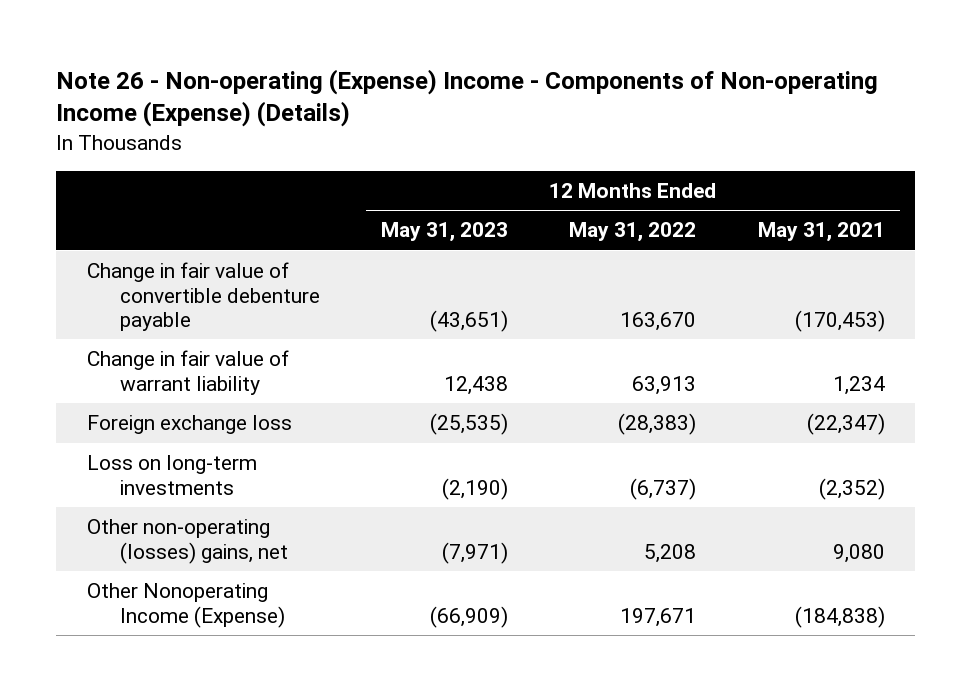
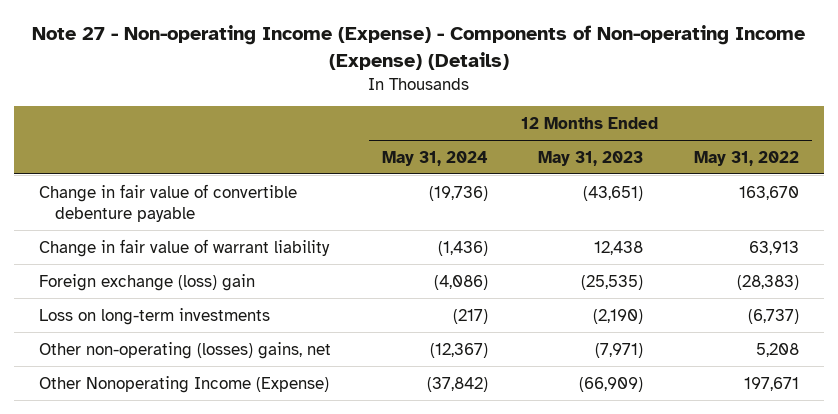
- Note 26 - Non-operating (Expense) Income - Components of Non-operating Income (Expense) (Details)
+ Note 27 - Non-operating Income (Expense) - Components of Non-operating Income (Expense) (Details)
- | 12 Months Ended May 31, 2023 | 12 Months Ended May 31, 2022 | 12 Months Ended May 31, 2021
+ | 12 Months Ended May 31, 2024 | 12 Months Ended May 31, 2023 | 12 Months Ended May 31, 2022
- Foreign exchange loss | (25,535) | (28,383) | (22,347)
+ Foreign exchange (loss) gain | (4,086) | (25,535) | (28,383)

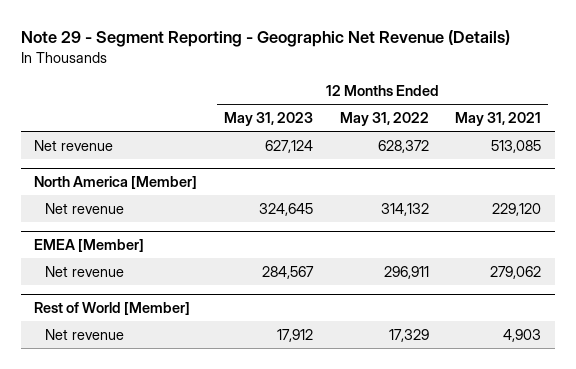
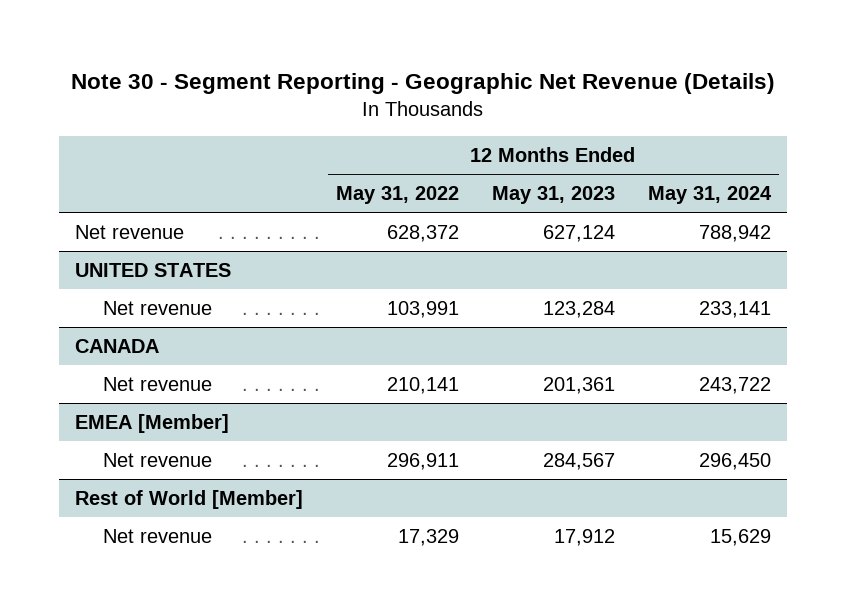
- Note 29 - Segment Reporting - Geographic Net Revenue (Details)
+ Note 30 - Segment Reporting - Geographic Net Revenue (Details)
- | 12 Months Ended May 31, 2023 | 12 Months Ended May 31, 2022 | 12 Months Ended May 31, 2021
+ | 12 Months Ended May 31, 2022 | 12 Months Ended May 31, 2023 | 12 Months Ended May 31, 2024
- North America [Member]
- Net revenue | 324,645 | 314,132 | 229,120
+ UNITED STATES
+ Net revenue | 103,991 | 123,284 | 233,141
+ CANADA
+ Net revenue | 210,141 | 201,361 | 243,722

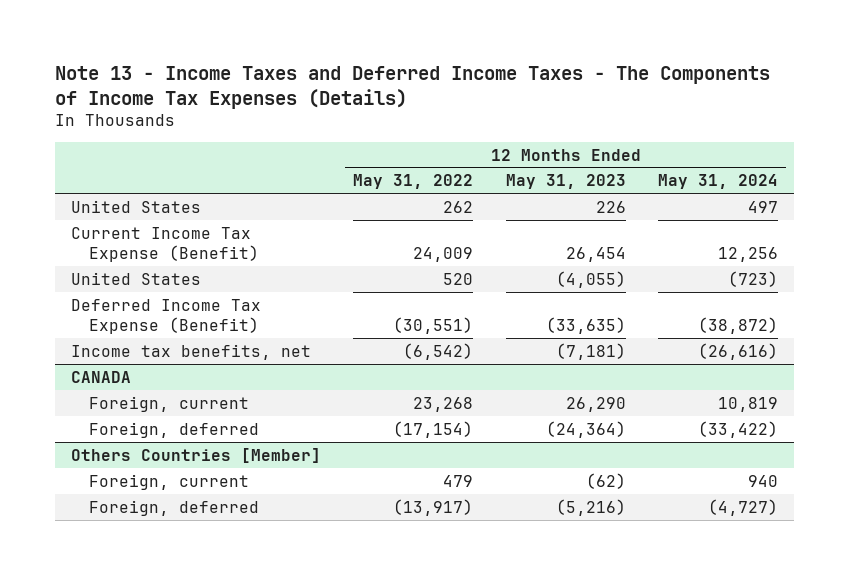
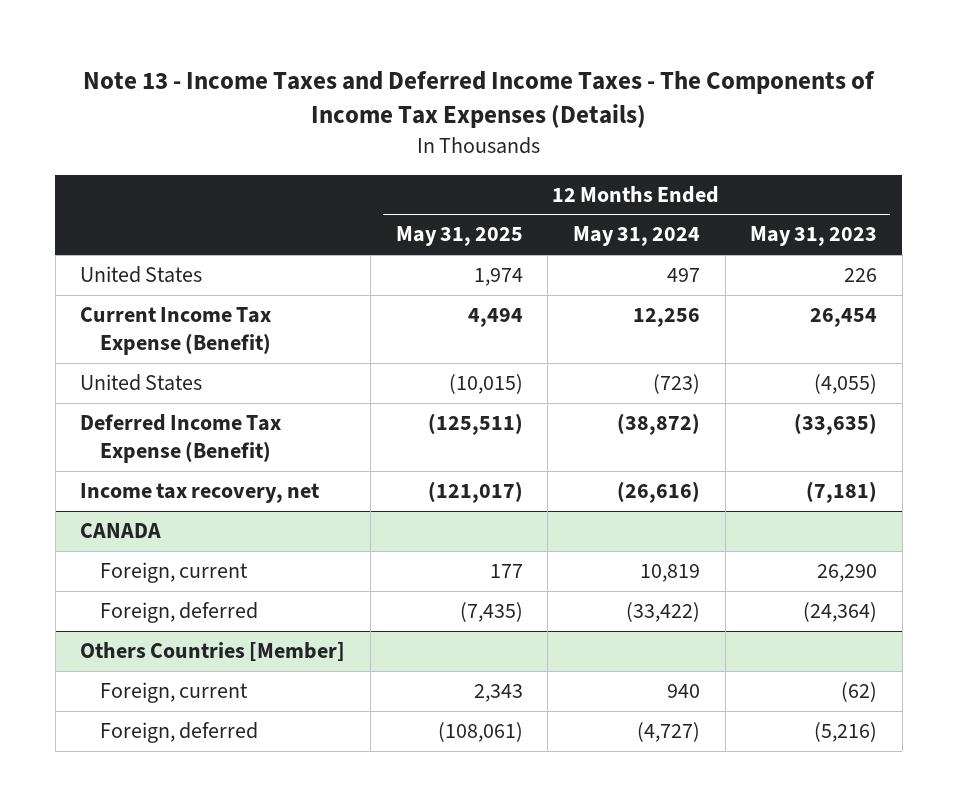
- | 12 Months Ended May 31, 2022 | 12 Months Ended May 31, 2023 | 12 Months Ended May 31, 2024
+ | 12 Months Ended May 31, 2025 | 12 Months Ended May 31, 2024 | 12 Months Ended May 31, 2023
- Income tax benefits, net | (6,542) | (7,181) | (26,616)
+ Income tax recovery, net | (121,017) | (26,616) | (7,181)

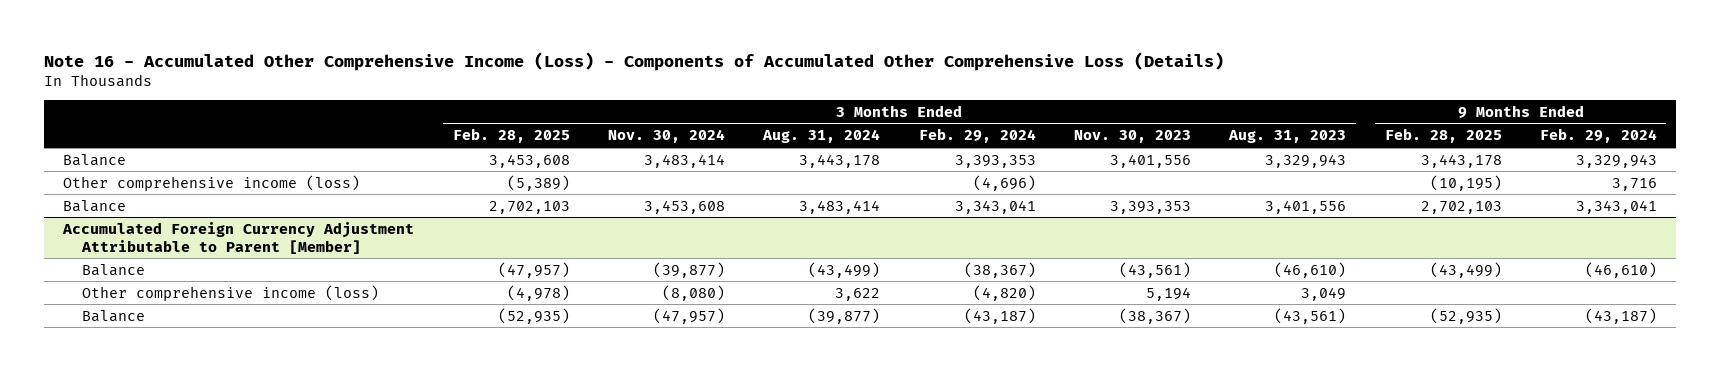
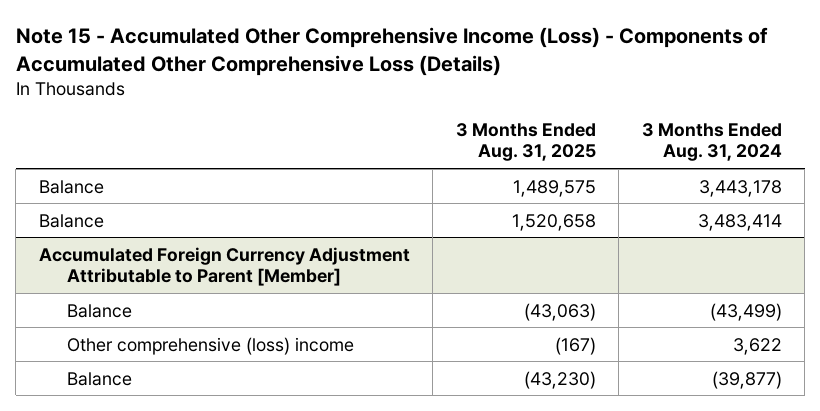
- Note 16 - Accumulated Other Comprehensive Income (Loss) - Components of Accumulated Other Comprehensive Loss (Details)
+ Note 15 - Accumulated Other Comprehensive Income (Loss) - Components of Accumulated Other Comprehensive Loss (Details)
- | 3 Months Ended Feb. 28, 2025 | 3 Months Ended Nov. 30, 2024 | 3 Months Ended Aug. 31, 2024 | 3 Months Ended Feb. 29, 2024 | 3 Months Ended Nov. 30, 2023 | 3 Months Ended Aug. 31, 2023 | 9 Months Ended Feb. 28, 2025 | 9 Months Ended Feb. 29, 2024
+ | 3 Months Ended Aug. 31, 2025 | 3 Months Ended Aug. 31, 2024
- Other comprehensive income (loss) | (5,389) | | | (4,696) | | | (10,195) | 3,716
@ Accumulated Foreign Currency Adjustment Attributable to Parent [Member]
- Other comprehensive income (loss) | (4,978) | (8,080) | 3,622 | (4,820) | 5,194 | 3,049 | |
+ Other comprehensive (loss) income | (167) | 3,622

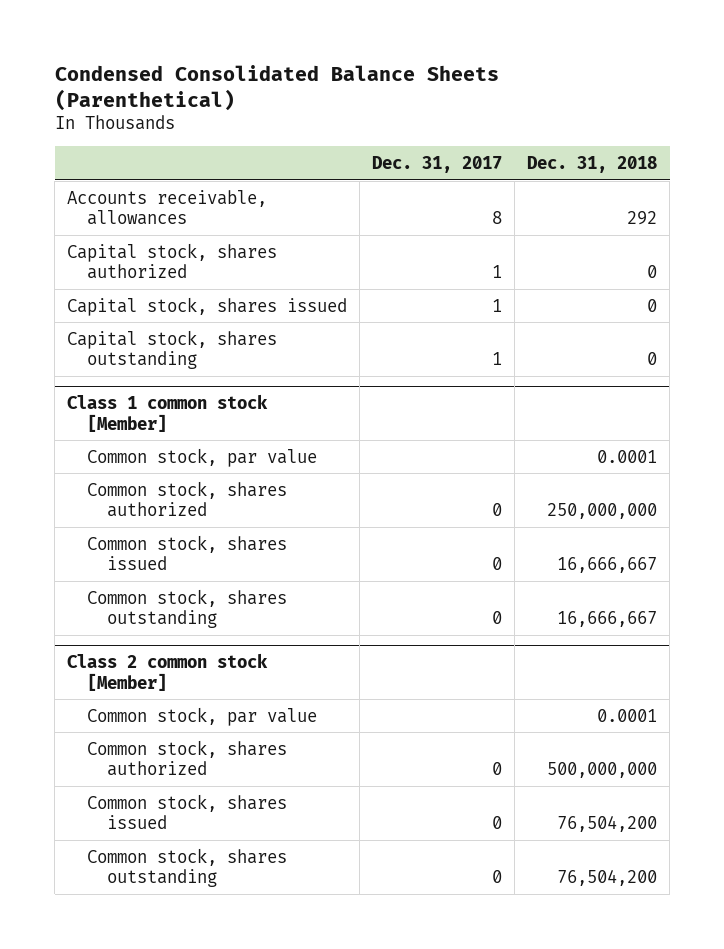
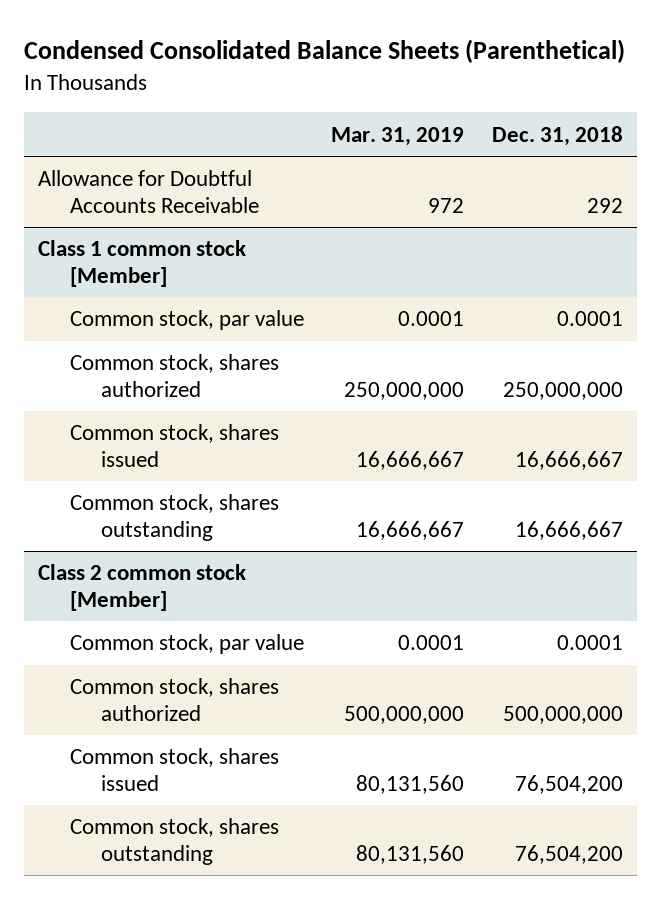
- | Dec. 31, 2017 | Dec. 31, 2018
+ | Mar. 31, 2019 | Dec. 31, 2018
- Accounts receivable, allowances | 8 | 292
- Capital stock, shares authorized | 1 | 0
- Capital stock, shares issued | 1 | 0
- Capital stock, shares outstanding | 1 | 0
+ Allowance for Doubtful Accounts Receivable | 972 | 292

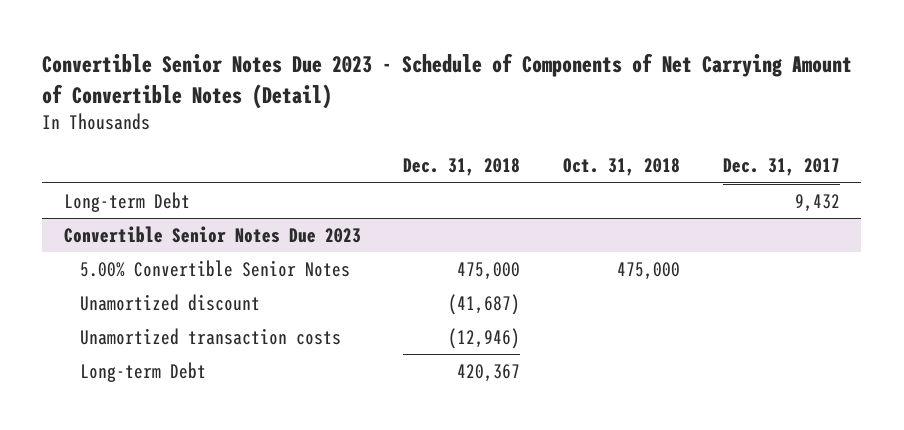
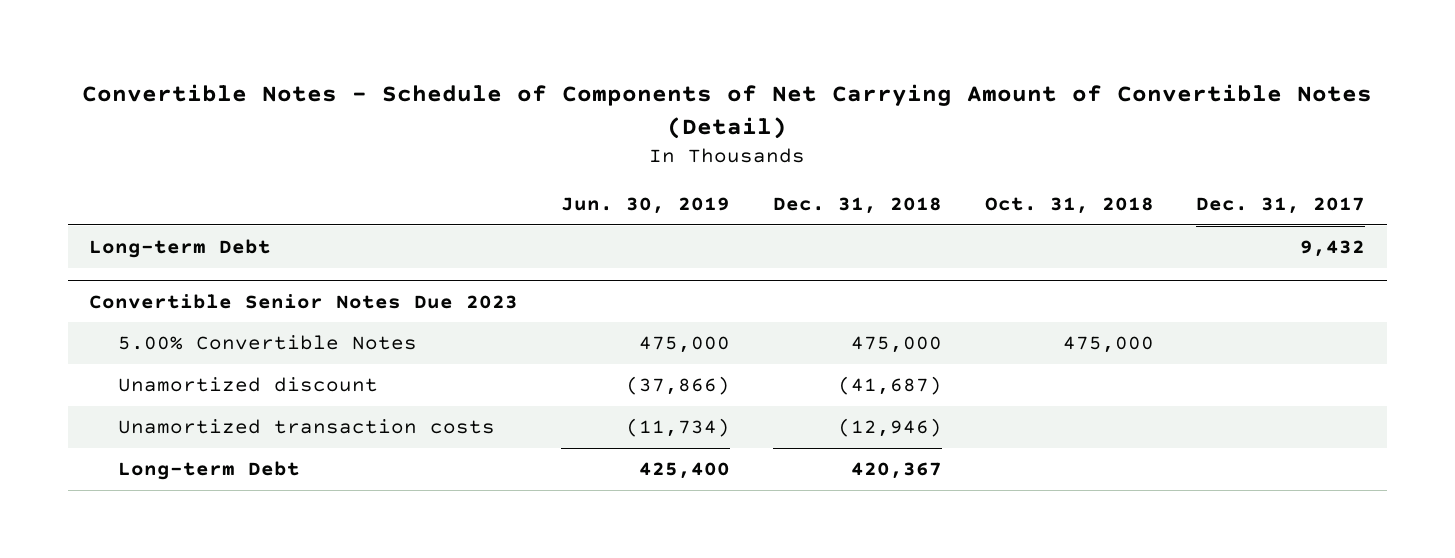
- Convertible Senior Notes Due 2023 - Schedule of Components of Net Carrying Amount of Convertible Notes (Detail)
+ Convertible Notes - Schedule of Components of Net Carrying Amount of Convertible Notes (Detail)
- | Dec. 31, 2018 | Oct. 31, 2018 | Dec. 31, 2017
+ | Jun. 30, 2019 | Dec. 31, 2018 | Oct. 31, 2018 | Dec. 31, 2017
@ Convertible Senior Notes Due 2023
- 5.00% Convertible Senior Notes | 475,000 | 475,000 |
+ 5.00% Convertible Notes | 475,000 | 475,000 | 475,000 |

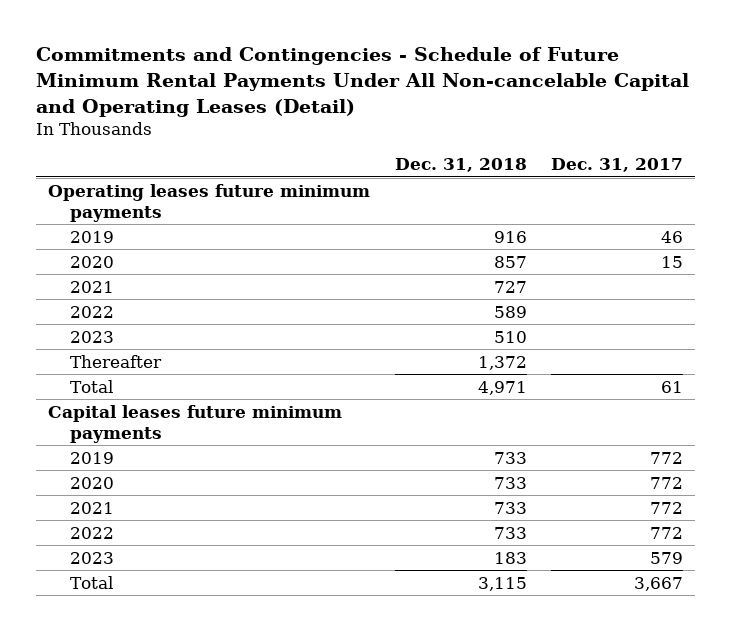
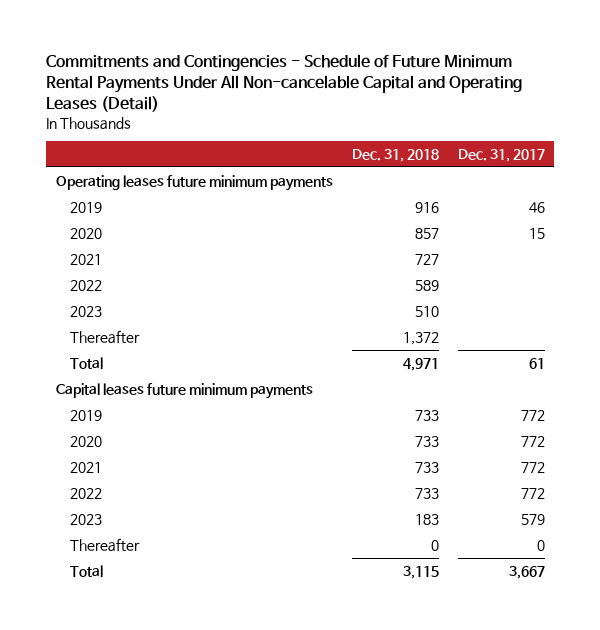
+ Thereafter | 0 | 0

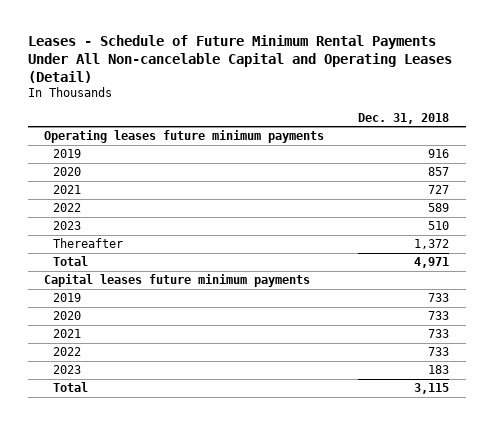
- Commitments and Contingencies - Schedule of Future Minimum Rental Payments Under All Non-cancelable Capital and Operating Leases (Detail)
+ Leases - Schedule of Future Minimum Rental Payments Under All Non-cancelable Capital and Operating Leases (Detail)
- | Dec. 31, 2018 | Dec. 31, 2017
+ | Dec. 31, 2018
- Thereafter | 0 | 0

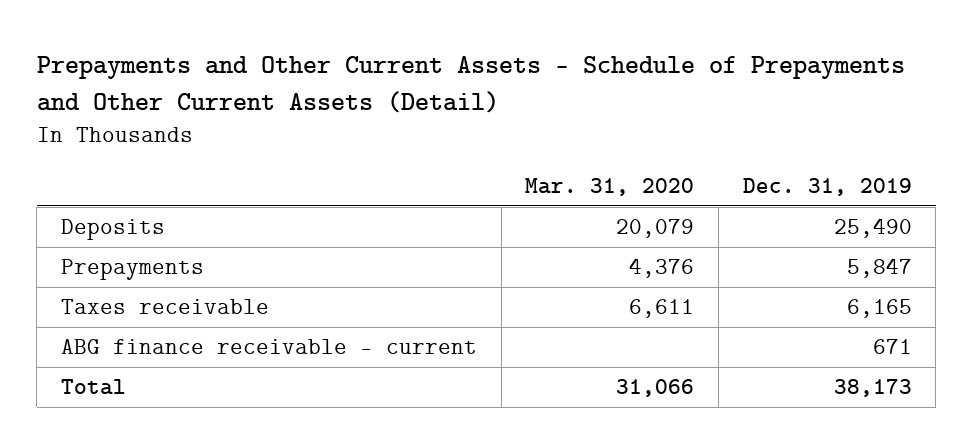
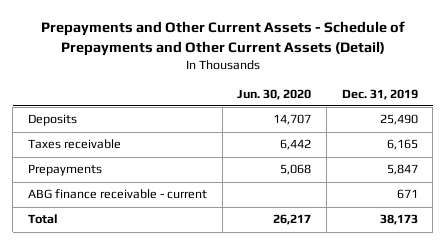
- | Mar. 31, 2020 | Dec. 31, 2019
+ | Jun. 30, 2020 | Dec. 31, 2019
moved down: Prepayments | 5,068 | 5,847

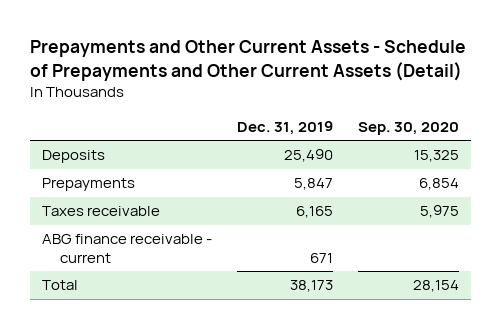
- | Jun. 30, 2020 | Dec. 31, 2019
+ | Dec. 31, 2019 | Sep. 30, 2020
moved down: Taxes receivable | 6,165 | 5,975

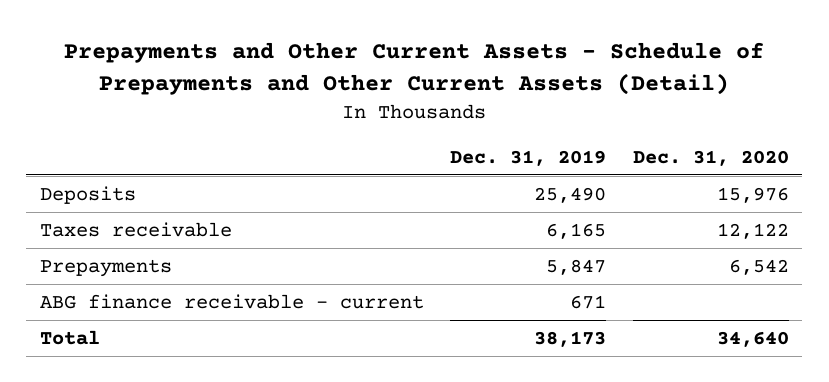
- | Dec. 31, 2019 | Sep. 30, 2020
+ | Dec. 31, 2019 | Dec. 31, 2020
moved down: Prepayments | 5,847 | 6,542

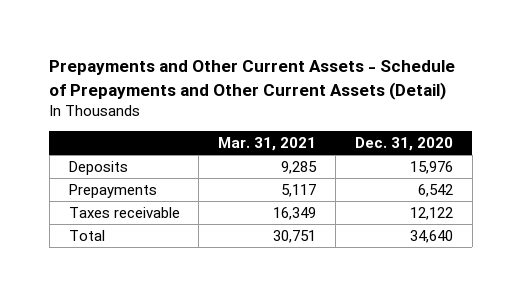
- | Dec. 31, 2019 | Dec. 31, 2020
+ | Mar. 31, 2021 | Dec. 31, 2020
- ABG finance receivable - current | 671 |
moved down: Taxes receivable | 16,349 | 12,122

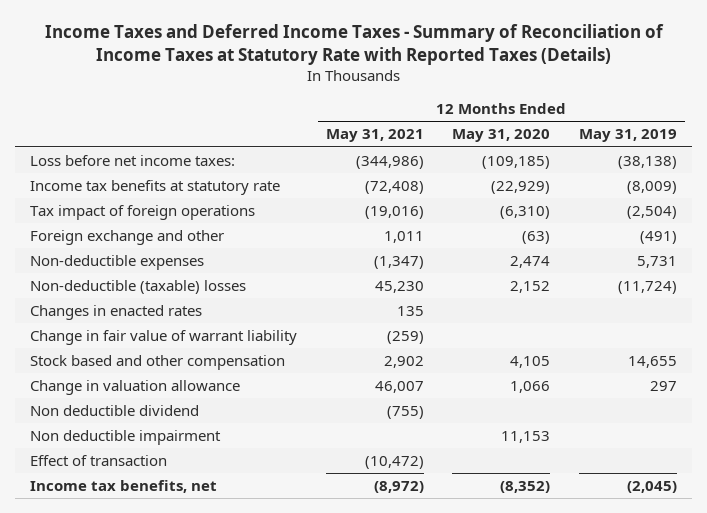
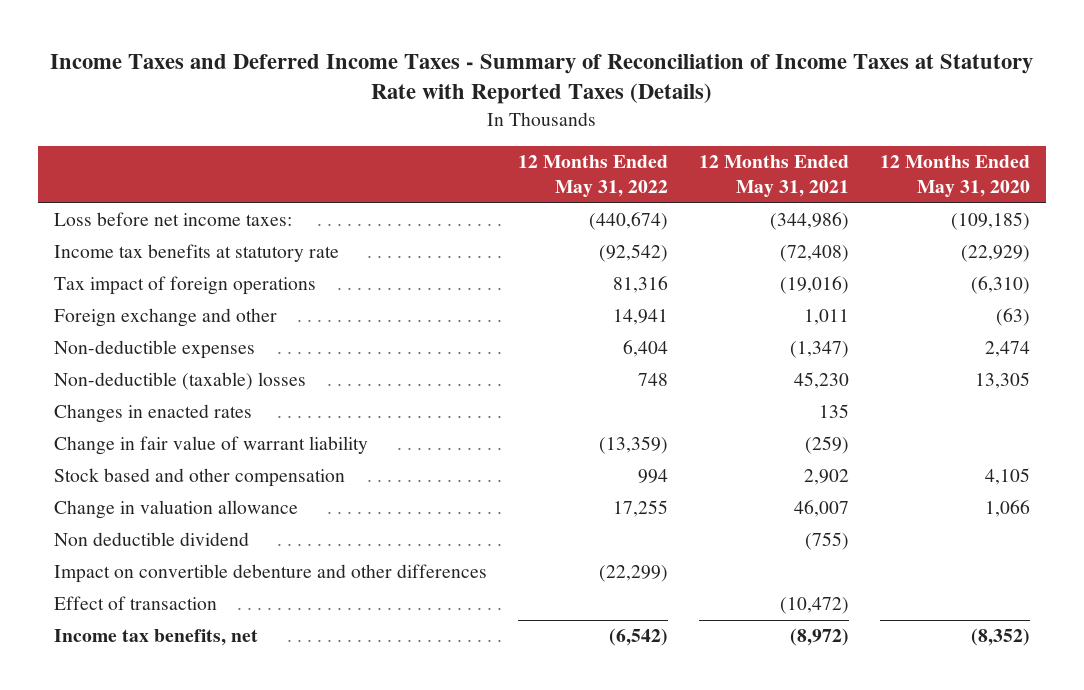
- | 12 Months Ended May 31, 2021 | 12 Months Ended May 31, 2020 | 12 Months Ended May 31, 2019
+ | 12 Months Ended May 31, 2022 | 12 Months Ended May 31, 2021 | 12 Months Ended May 31, 2020
- Non-deductible (taxable) losses | 45,230 | 2,152 | (11,724)
+ Non-deductible (taxable) losses | 748 | 45,230 | 13,305
- Non deductible impairment | | 11,153 |
+ Impact on convertible debenture and other differences | (22,299) | |

